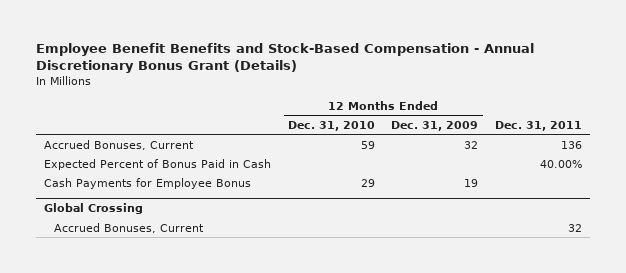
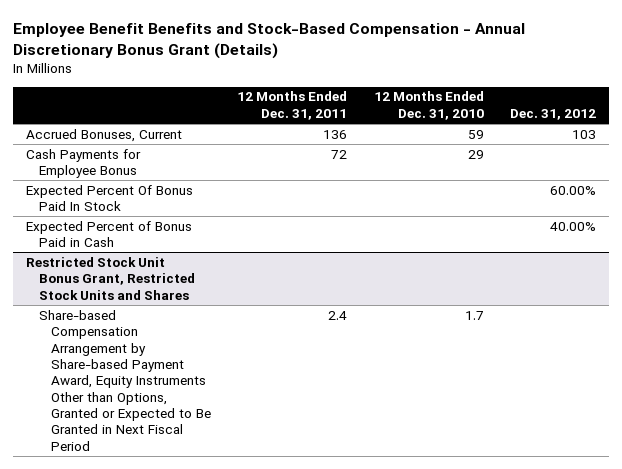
- | 12 Months Ended Dec. 31, 2010 | 12 Months Ended Dec. 31, 2009 | Dec. 31, 2011
+ | 12 Months Ended Dec. 31, 2011 | 12 Months Ended Dec. 31, 2010 | Dec. 31, 2012
- Global Crossing
- Accrued Bonuses, Current | | | 32
+ Expected Percent Of Bonus Paid In Stock | | | 60.00%
moved down: Expected Percent of Bonus Paid in Cash | | | 40.00%
+ Restricted Stock Unit Bonus Grant, Restricted Stock Units and Shares
+ Share-based Compensation Arrangement by Share-based Payment Award, Equity Instruments Other than Options, Granted or Expected to Be Granted in Next Fiscal Period | 2.4 | 1.7 |

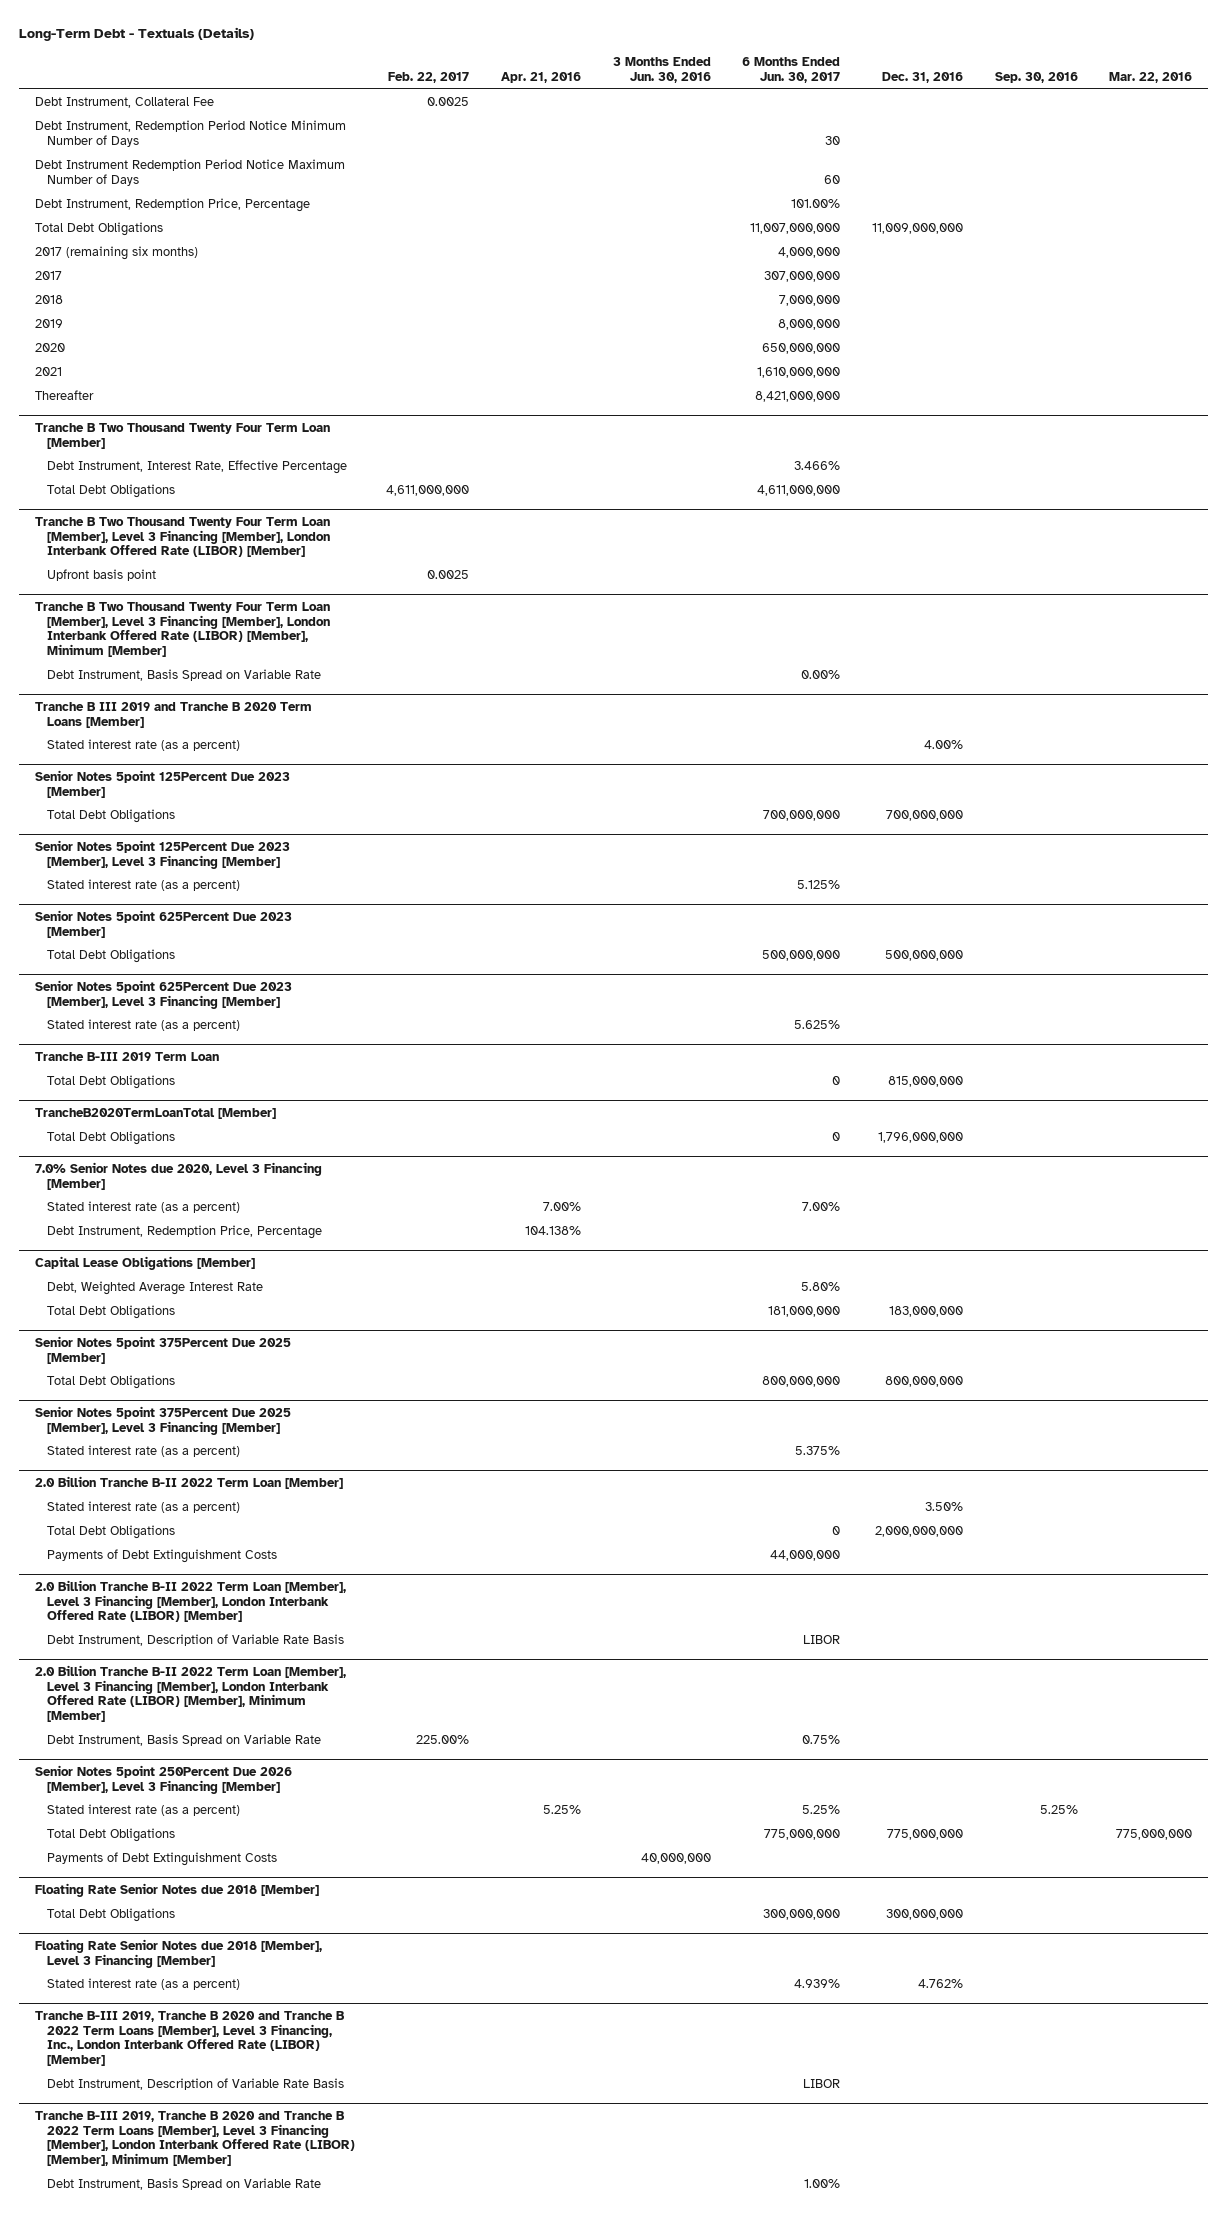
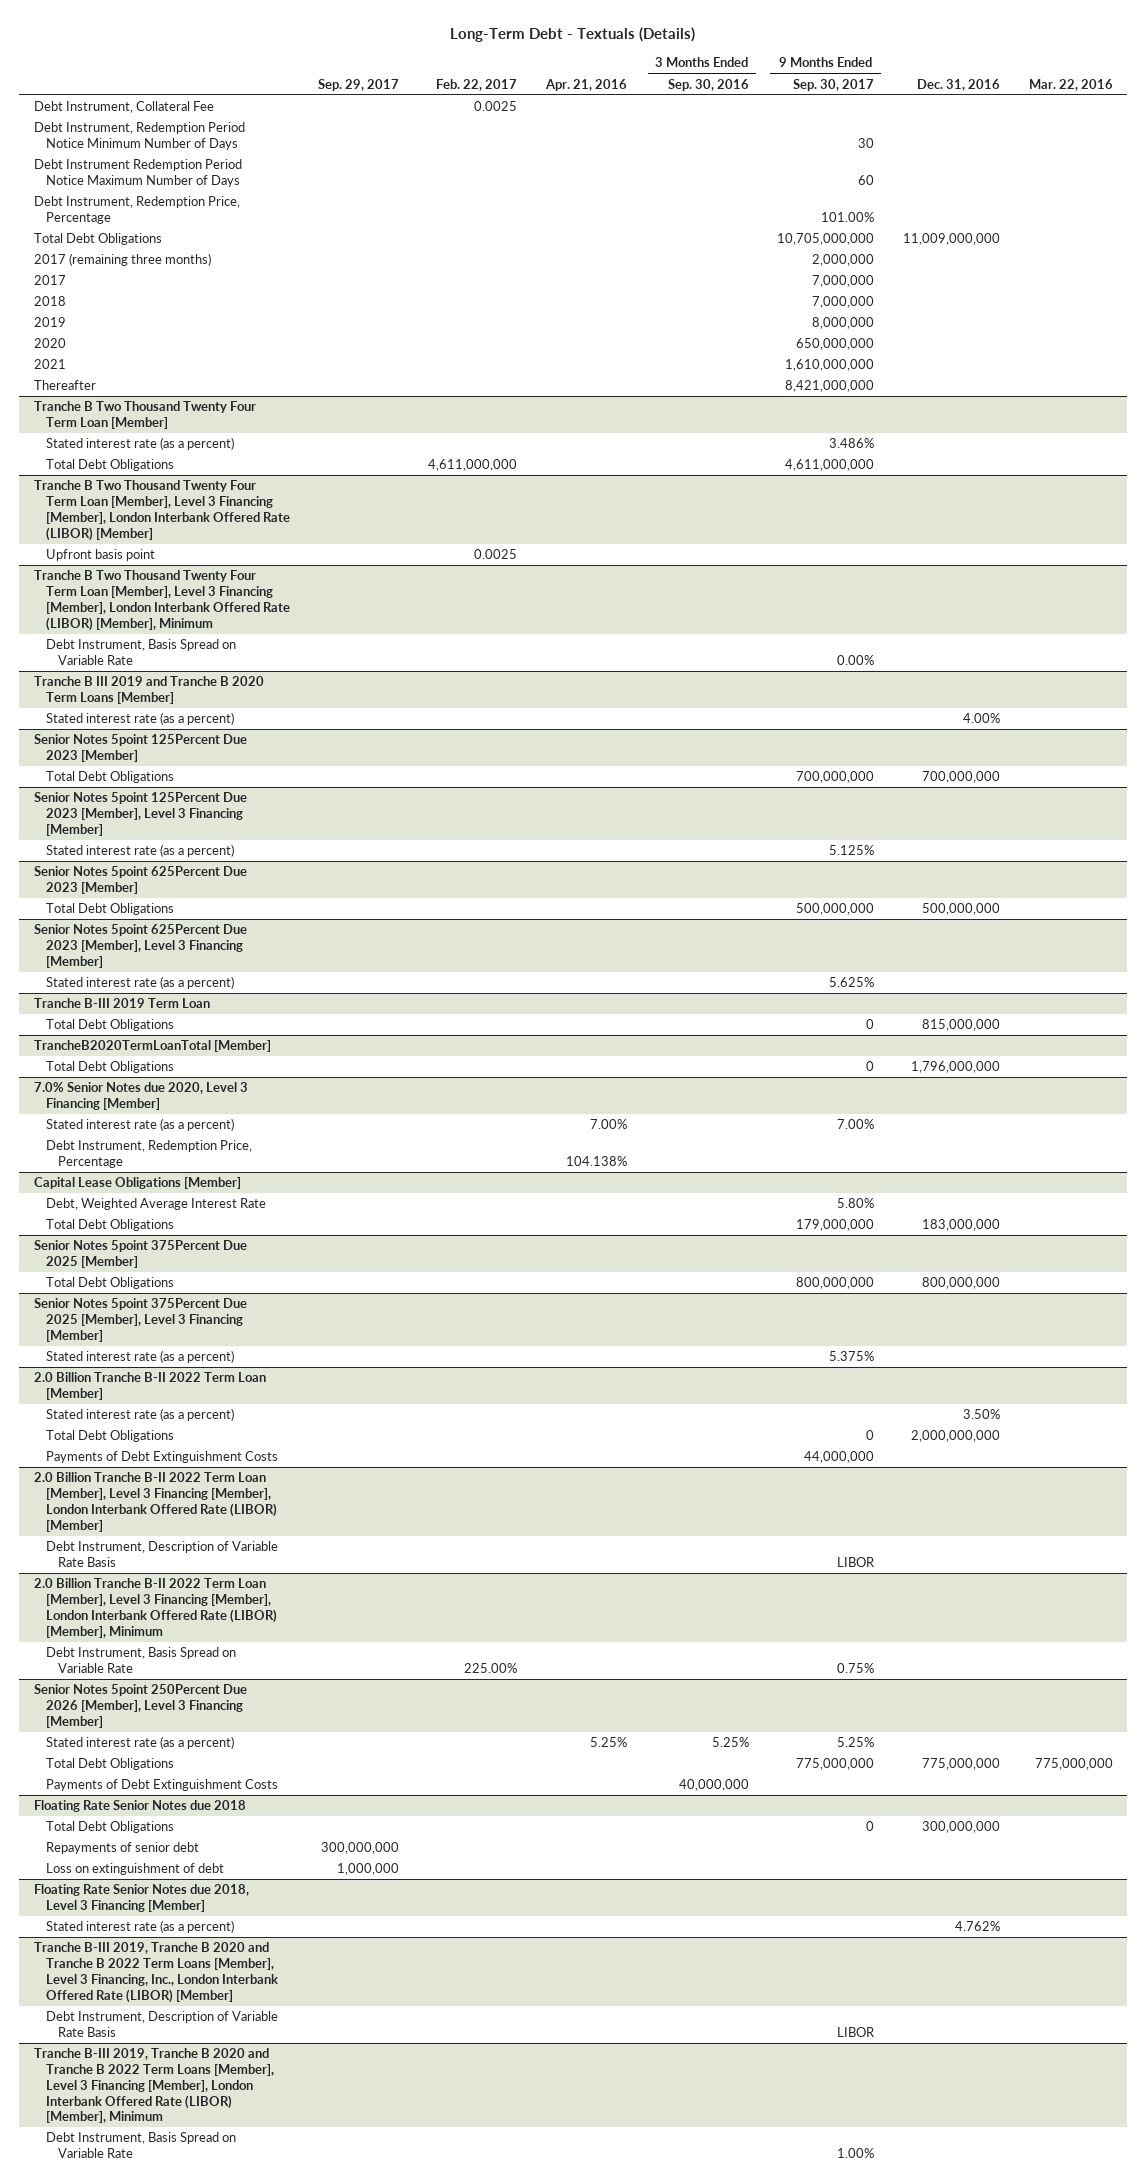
- | Feb. 22, 2017 | Apr. 21, 2016 | 3 Months Ended Jun. 30, 2016 | 6 Months Ended Jun. 30, 2017 | Dec. 31, 2016 | Sep. 30, 2016 | Mar. 22, 2016
+ | Sep. 29, 2017 | Feb. 22, 2017 | Apr. 21, 2016 | 3 Months Ended Sep. 30, 2016 | 9 Months Ended Sep. 30, 2017 | Dec. 31, 2016 | Mar. 22, 2016
- 2017 (remaining six months) | | | | 4,000,000 | | |
+ 2017 (remaining three months) | | | | | 2,000,000 | |
@ Tranche B Two Thousand Twenty Four Term Loan [Member]
- Debt Instrument, Interest Rate, Effective Percentage | | | | 3.466% | | |
+ Stated interest rate (as a percent) | | | | | 3.486% | |
- Tranche B Two Thousand Twenty Four Term Loan [Member], Level 3 Financing [Member], London Interbank Offered Rate (LIBOR) [Member], Minimum [Member]
+ Tranche B Two Thousand Twenty Four Term Loan [Member], Level 3 Financing [Member], London Interbank Offered Rate (LIBOR) [Member], Minimum
- 2.0 Billion Tranche B-II 2022 Term Loan [Member], Level 3 Financing [Member], London Interbank Offered Rate (LIBOR) [Member], Minimum [Member]
+ 2.0 Billion Tranche B-II 2022 Term Loan [Member], Level 3 Financing [Member], London Interbank Offered Rate (LIBOR) [Member], Minimum
- Floating Rate Senior Notes due 2018 [Member]
+ Floating Rate Senior Notes due 2018
- Floating Rate Senior Notes due 2018 [Member], Level 3 Financing [Member]
+ Repayments of senior debt | 300,000,000 | | | | | |
+ Loss on extinguishment of debt | 1,000,000 | | | | | |
+ Floating Rate Senior Notes due 2018, Level 3 Financing [Member]
- Tranche B-III 2019, Tranche B 2020 and Tranche B 2022 Term Loans [Member], Level 3 Financing [Member], London Interbank Offered Rate (LIBOR) [Member], Minimum [Member]
+ Tranche B-III 2019, Tranche B 2020 and Tranche B 2022 Term Loans [Member], Level 3 Financing [Member], London Interbank Offered Rate (LIBOR) [Member], Minimum

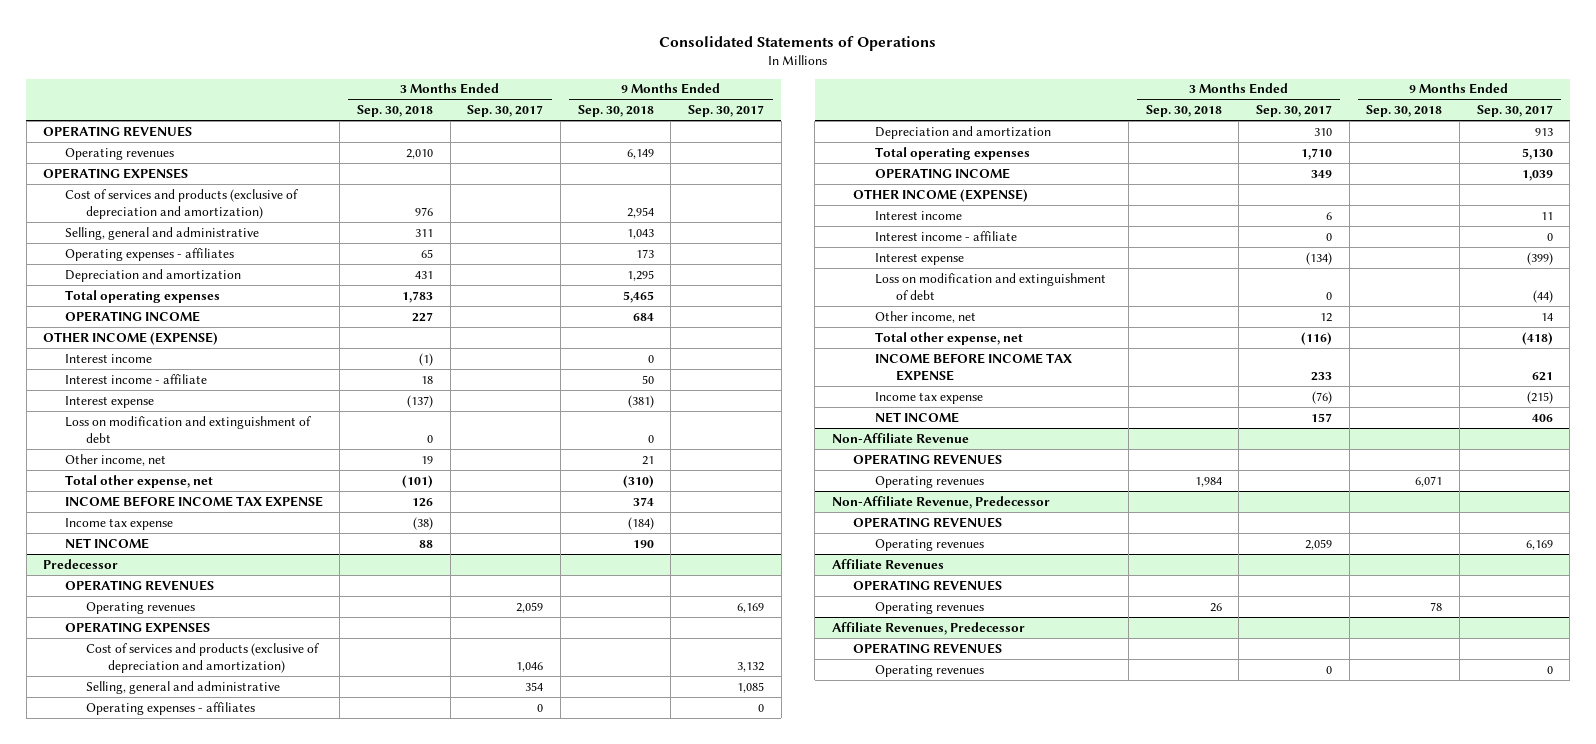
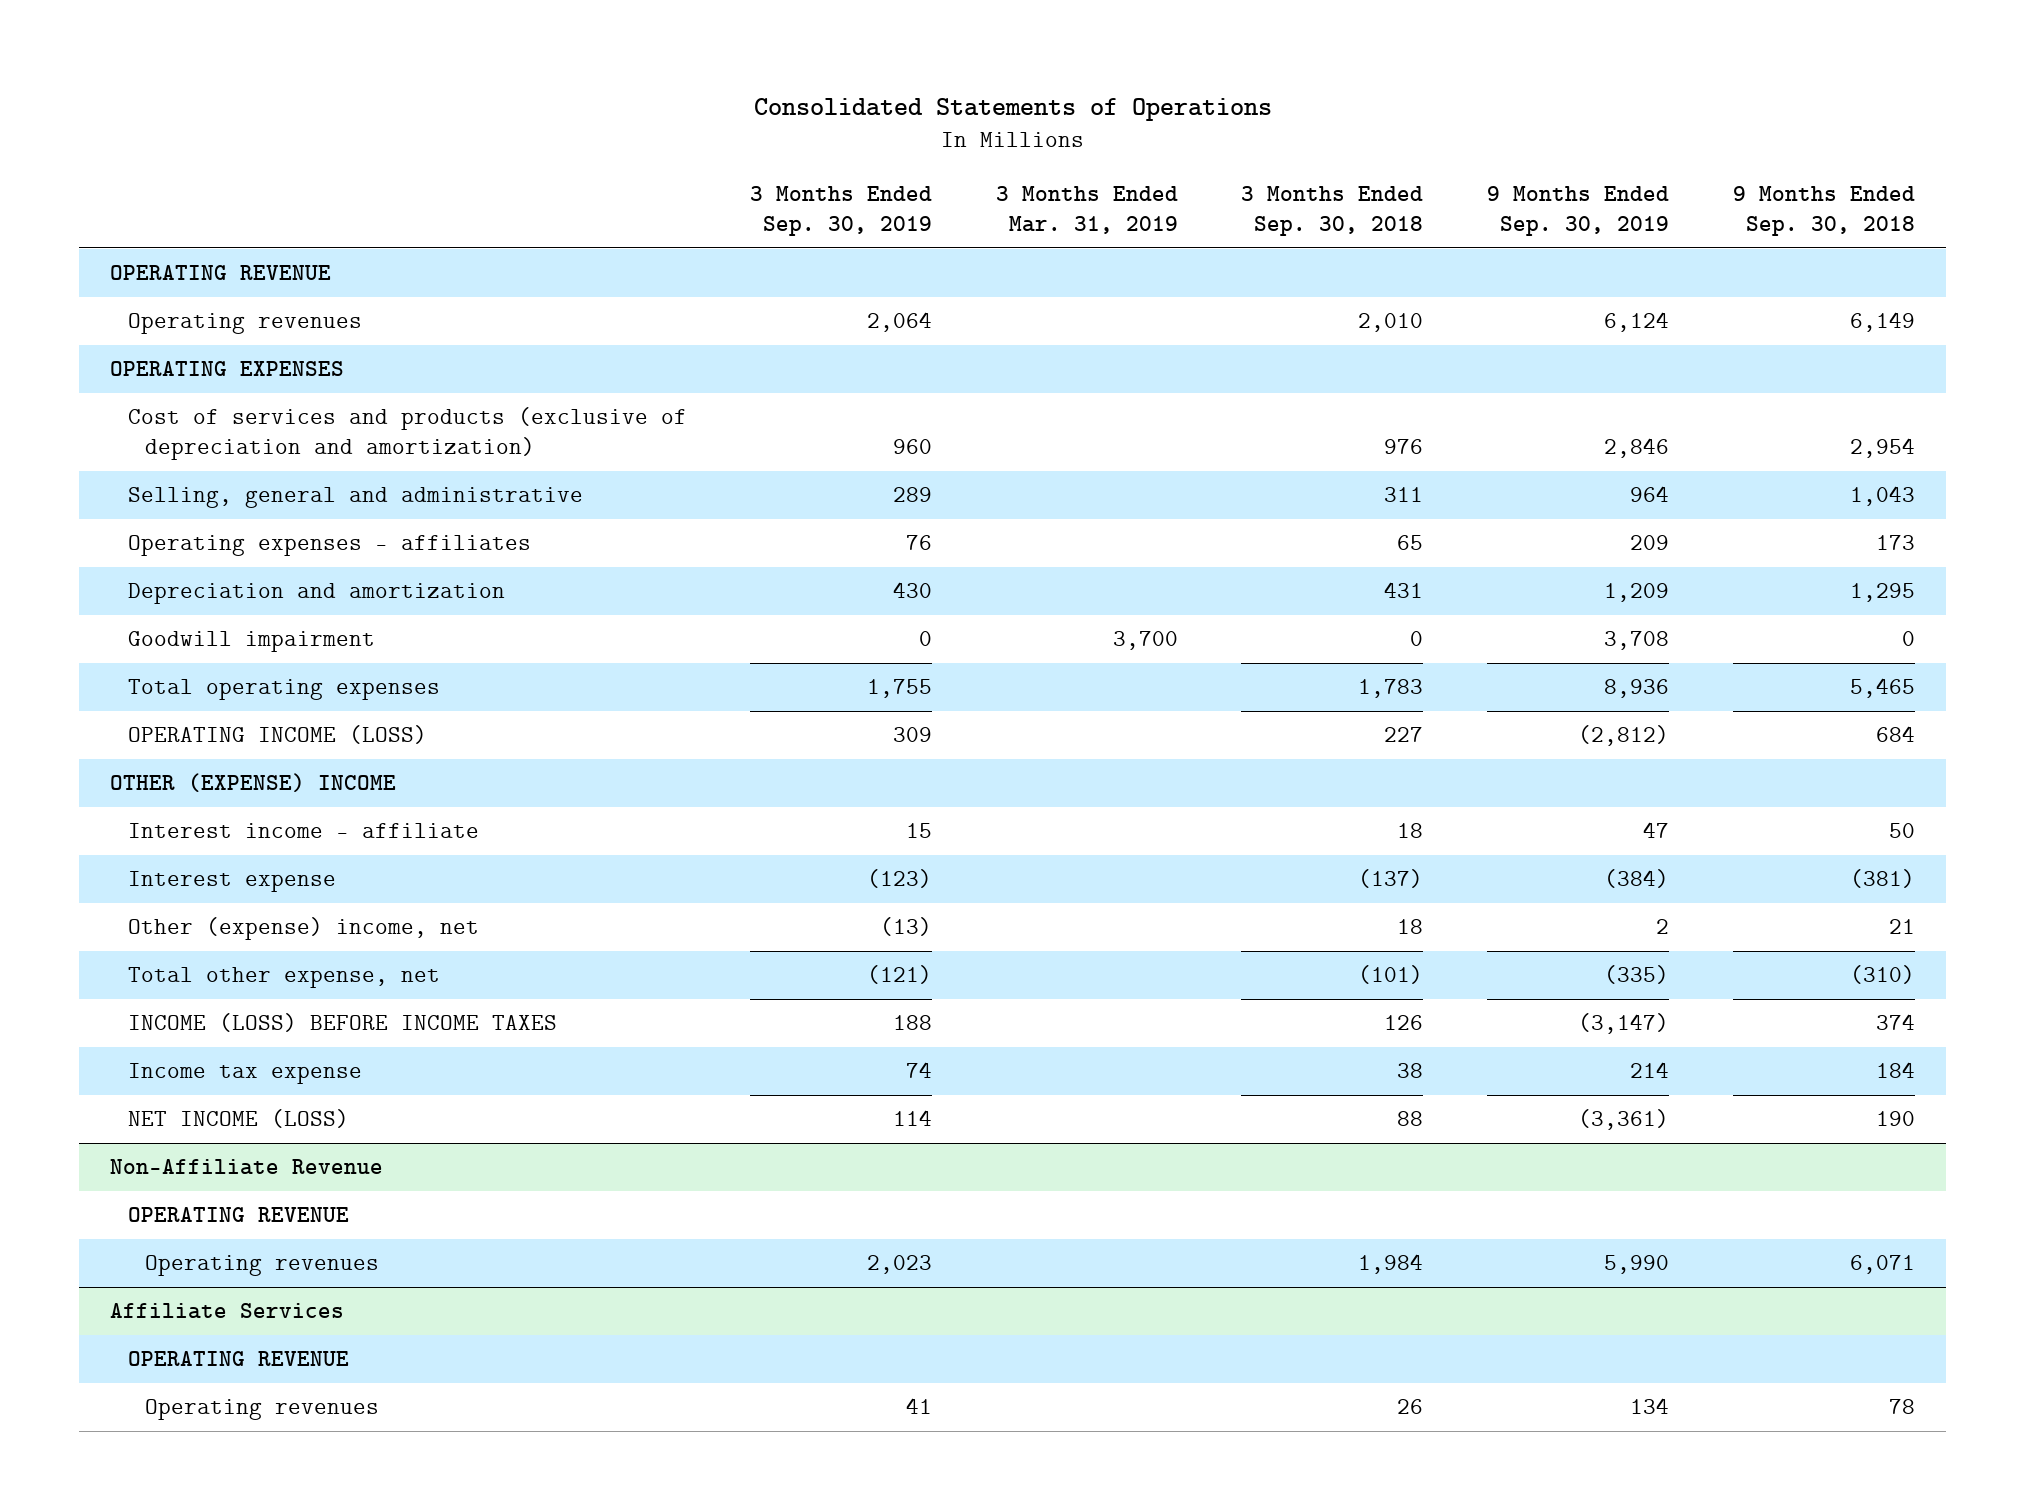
- | 3 Months Ended Sep. 30, 2018 | 3 Months Ended Sep. 30, 2017 | 9 Months Ended Sep. 30, 2018 | 9 Months Ended Sep. 30, 2017
+ | 3 Months Ended Sep. 30, 2019 | 3 Months Ended Mar. 31, 2019 | 3 Months Ended Sep. 30, 2018 | 9 Months Ended Sep. 30, 2019 | 9 Months Ended Sep. 30, 2018
- OPERATING REVENUES
+ OPERATING REVENUE
+ Goodwill impairment | 0 | 3,700 | 0 | 3,708 | 0
- OPERATING INCOME | 227 | | 684 |
- OTHER INCOME (EXPENSE)
- Interest income | (1) | | 0 |
+ OPERATING INCOME (LOSS) | 309 | | 227 | (2,812) | 684
+ OTHER (EXPENSE) INCOME
- Loss on modification and extinguishment of debt | 0 | | 0 |
- Other income, net | 19 | | 21 |
+ Other (expense) income, net | (13) | | 18 | 2 | 21
- INCOME BEFORE INCOME TAX EXPENSE | 126 | | 374 |
- Income tax expense | (38) | | (184) |
- NET INCOME | 88 | | 190 |
- Predecessor
- OPERATING REVENUES
- Operating revenues | | 2,059 | | 6,169
- OPERATING EXPENSES
- Cost of services and products (exclusive of depreciation and amortization) | | 1,046 | | 3,132
- Selling, general and administrative | | 354 | | 1,085
- Operating expenses - affiliates | | 0 | | 0
- Depreciation and amortization | | 310 | | 913
- Total operating expenses | | 1,710 | | 5,130
- OPERATING INCOME | | 349 | | 1,039
- OTHER INCOME (EXPENSE)
- Interest income | | 6 | | 11
- Interest income - affiliate | | 0 | | 0
- Interest expense | | (134) | | (399)
- Loss on modification and extinguishment of debt | | 0 | | (44)
- Other income, net | | 12 | | 14
- Total other expense, net | | (116) | | (418)
- INCOME BEFORE INCOME TAX EXPENSE | | 233 | | 621
- Income tax expense | | (76) | | (215)
- NET INCOME | | 157 | | 406
+ INCOME (LOSS) BEFORE INCOME TAXES | 188 | | 126 | (3,147) | 374
+ Income tax expense | 74 | | 38 | 214 | 184
+ NET INCOME (LOSS) | 114 | | 88 | (3,361) | 190
@ Non-Affiliate Revenue
- OPERATING REVENUES
+ OPERATING REVENUE
- Non-Affiliate Revenue, Predecessor
- OPERATING REVENUES
- Operating revenues | | 2,059 | | 6,169
- Affiliate Revenues
- OPERATING REVENUES
+ Affiliate Services
+ OPERATING REVENUE
- Affiliate Revenues, Predecessor
- OPERATING REVENUES
- Operating revenues | | 0 | | 0

